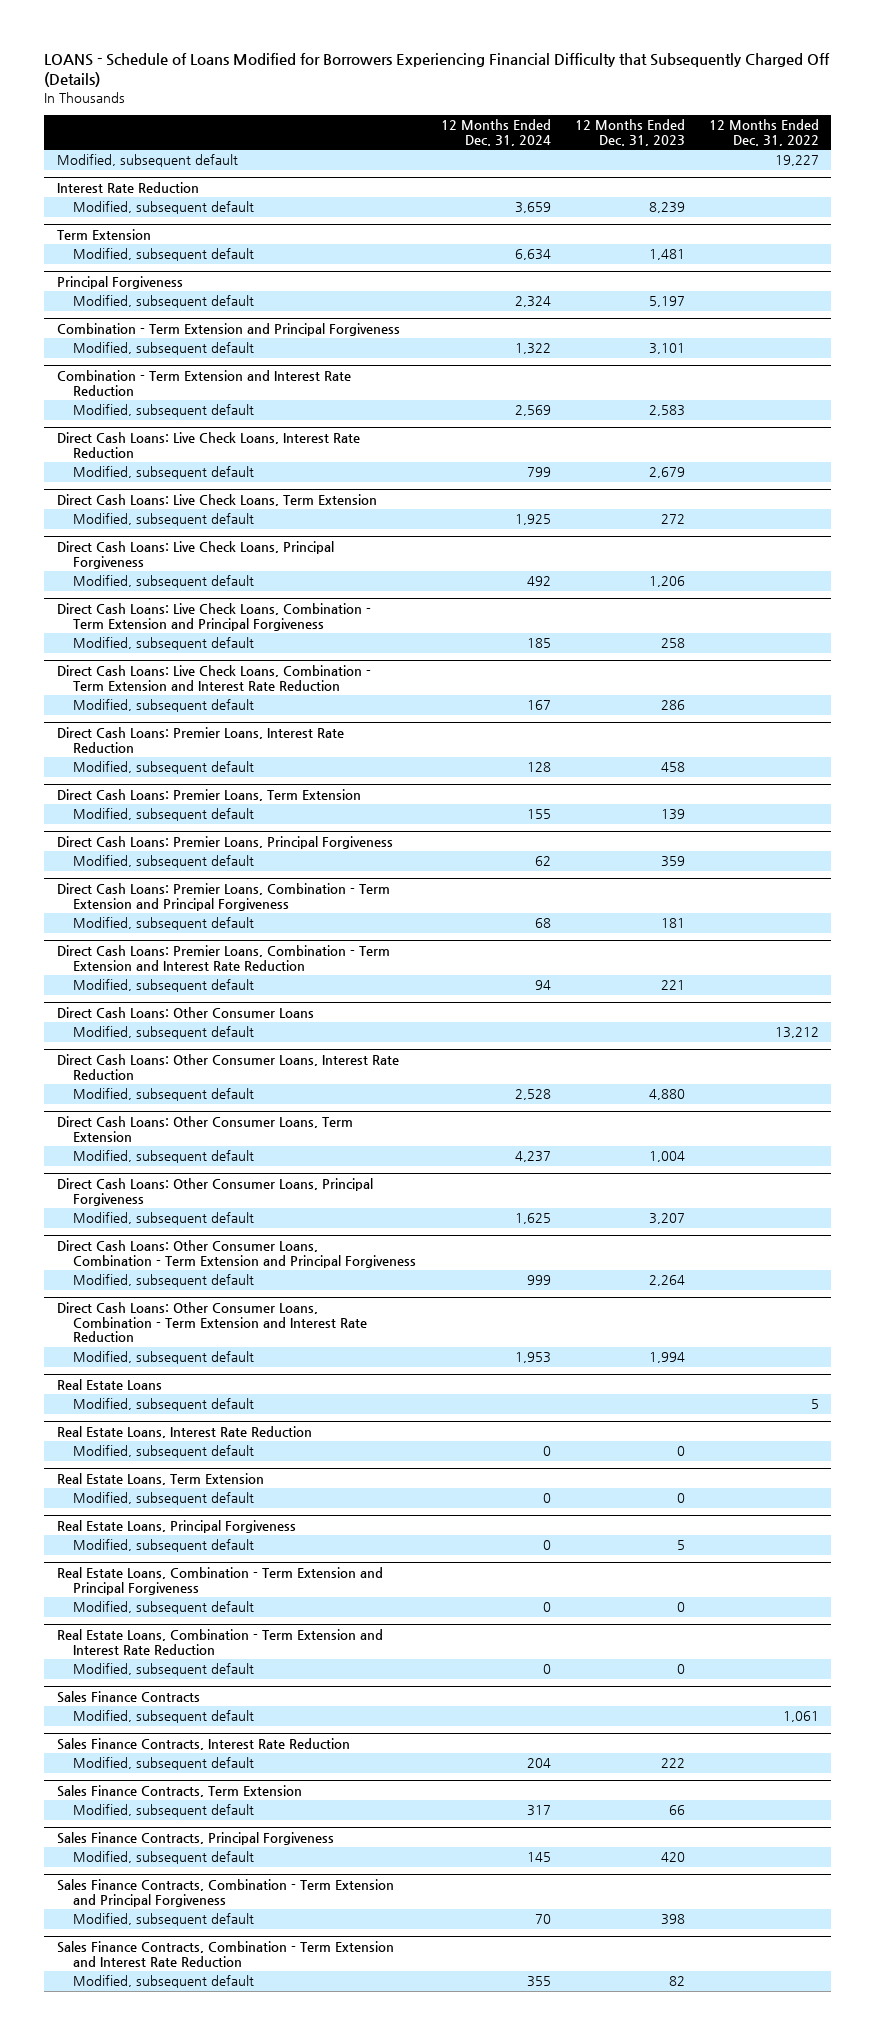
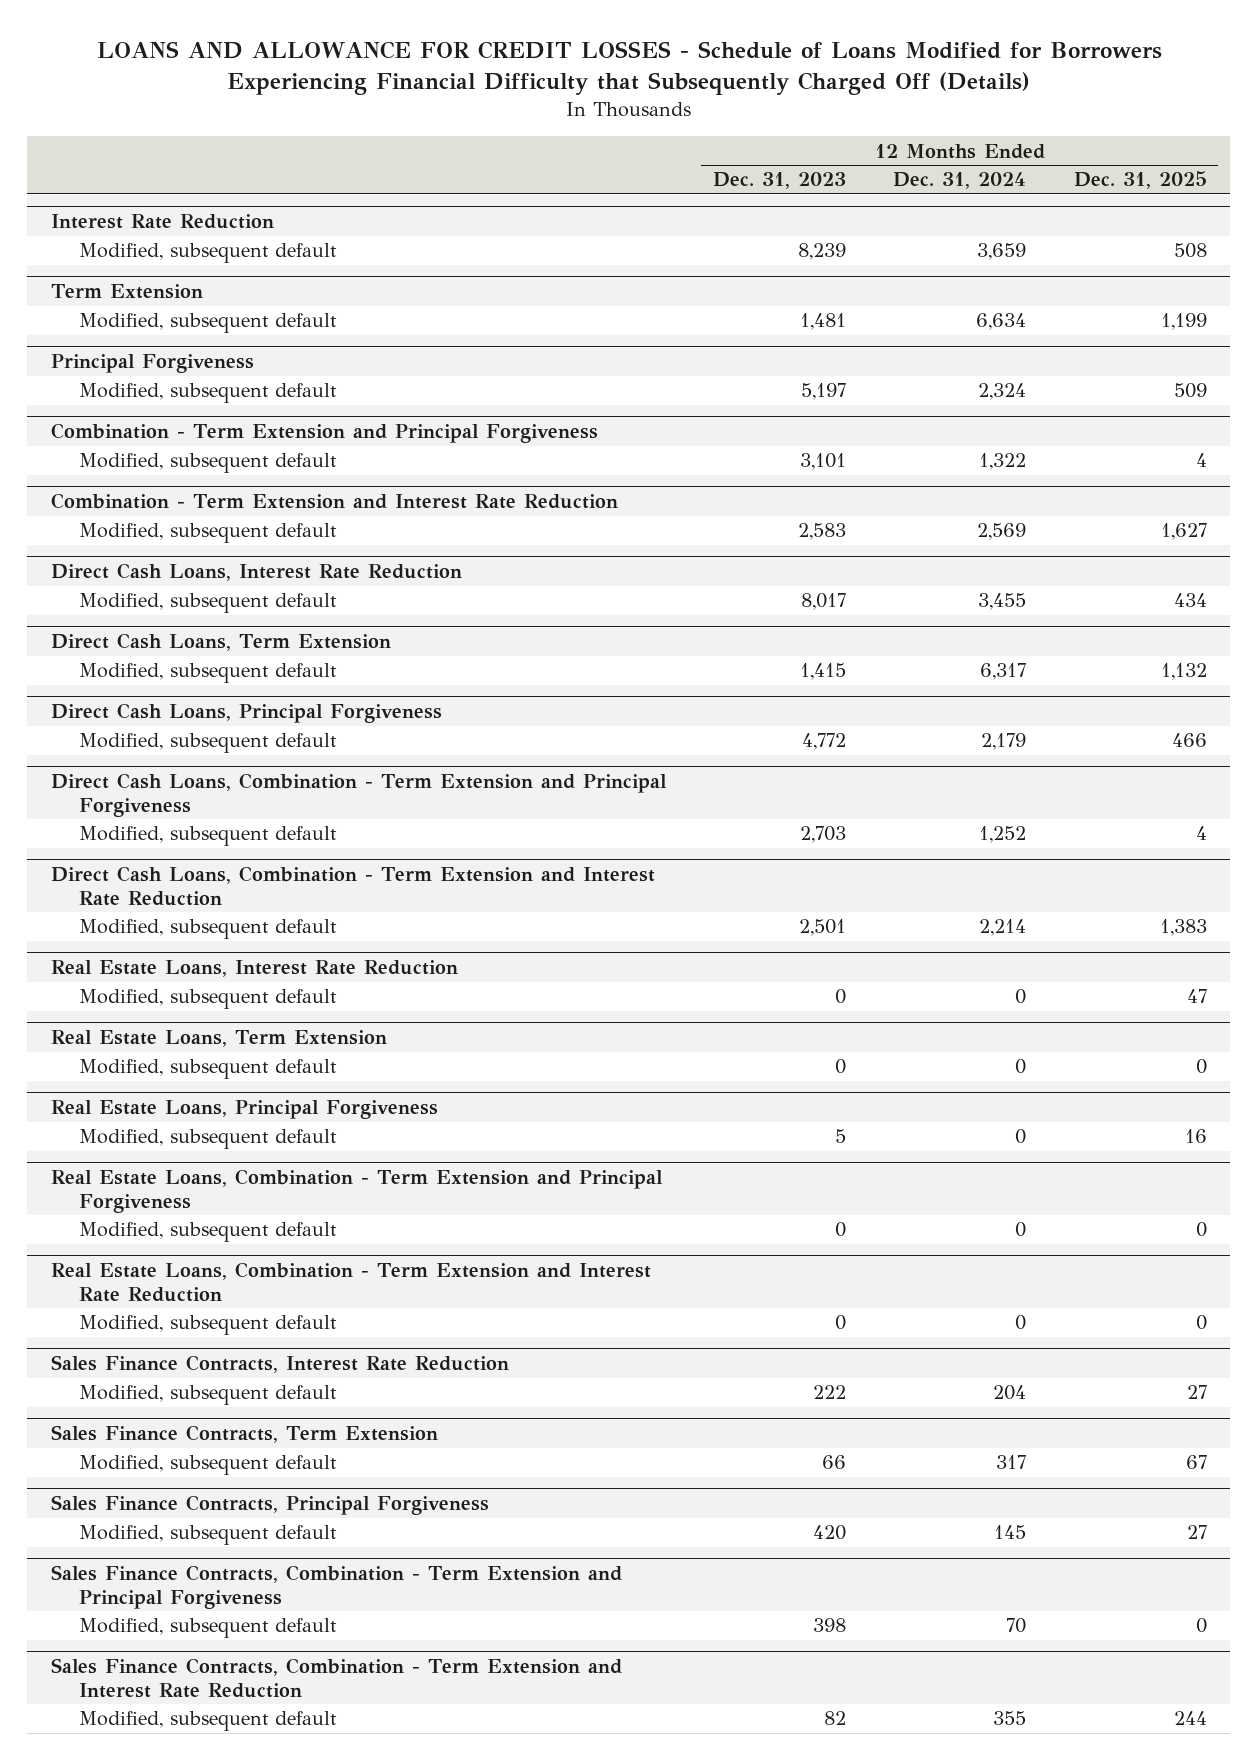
- LOANS - Schedule of Loans Modified for Borrowers Experiencing Financial Difficulty that Subsequently Charged Off (Details)
+ LOANS AND ALLOWANCE FOR CREDIT LOSSES - Schedule of Loans Modified for Borrowers Experiencing Financial Difficulty that Subsequently Charged Off (Details)
- | 12 Months Ended Dec. 31, 2024 | 12 Months Ended Dec. 31, 2023 | 12 Months Ended Dec. 31, 2022
+ | 12 Months Ended Dec. 31, 2023 | 12 Months Ended Dec. 31, 2024 | 12 Months Ended Dec. 31, 2025
- Modified, subsequent default | | | 19,227
- Direct Cash Loans: Live Check Loans, Interest Rate Reduction
- Modified, subsequent default | 799 | 2,679 |
- Direct Cash Loans: Live Check Loans, Term Extension
- Modified, subsequent default | 1,925 | 272 |
- Direct Cash Loans: Live Check Loans, Principal Forgiveness
- Modified, subsequent default | 492 | 1,206 |
- Direct Cash Loans: Live Check Loans, Combination - Term Extension and Principal Forgiveness
- Modified, subsequent default | 185 | 258 |
- Direct Cash Loans: Live Check Loans, Combination - Term Extension and Interest Rate Reduction
- Modified, subsequent default | 167 | 286 |
- Direct Cash Loans: Premier Loans, Interest Rate Reduction
- Modified, subsequent default | 128 | 458 |
- Direct Cash Loans: Premier Loans, Term Extension
- Modified, subsequent default | 155 | 139 |
- Direct Cash Loans: Premier Loans, Principal Forgiveness
- Modified, subsequent default | 62 | 359 |
- Direct Cash Loans: Premier Loans, Combination - Term Extension and Principal Forgiveness
- Modified, subsequent default | 68 | 181 |
- Direct Cash Loans: Premier Loans, Combination - Term Extension and Interest Rate Reduction
- Modified, subsequent default | 94 | 221 |
- Direct Cash Loans: Other Consumer Loans
- Modified, subsequent default | | | 13,212
- Direct Cash Loans: Other Consumer Loans, Interest Rate Reduction
- Modified, subsequent default | 2,528 | 4,880 |
- Direct Cash Loans: Other Consumer Loans, Term Extension
- Modified, subsequent default | 4,237 | 1,004 |
- Direct Cash Loans: Other Consumer Loans, Principal Forgiveness
- Modified, subsequent default | 1,625 | 3,207 |
- Direct Cash Loans: Other Consumer Loans, Combination - Term Extension and Principal Forgiveness
- Modified, subsequent default | 999 | 2,264 |
- Direct Cash Loans: Other Consumer Loans, Combination - Term Extension and Interest Rate Reduction
- Modified, subsequent default | 1,953 | 1,994 |
- Real Estate Loans
- Modified, subsequent default | | | 5
+ Direct Cash Loans, Interest Rate Reduction
+ Modified, subsequent default | 8,017 | 3,455 | 434
+ Direct Cash Loans, Term Extension
+ Modified, subsequent default | 1,415 | 6,317 | 1,132
+ Direct Cash Loans, Principal Forgiveness
+ Modified, subsequent default | 4,772 | 2,179 | 466
+ Direct Cash Loans, Combination - Term Extension and Principal Forgiveness
+ Modified, subsequent default | 2,703 | 1,252 | 4
+ Direct Cash Loans, Combination - Term Extension and Interest Rate Reduction
+ Modified, subsequent default | 2,501 | 2,214 | 1,383
- Sales Finance Contracts
- Modified, subsequent default | | | 1,061

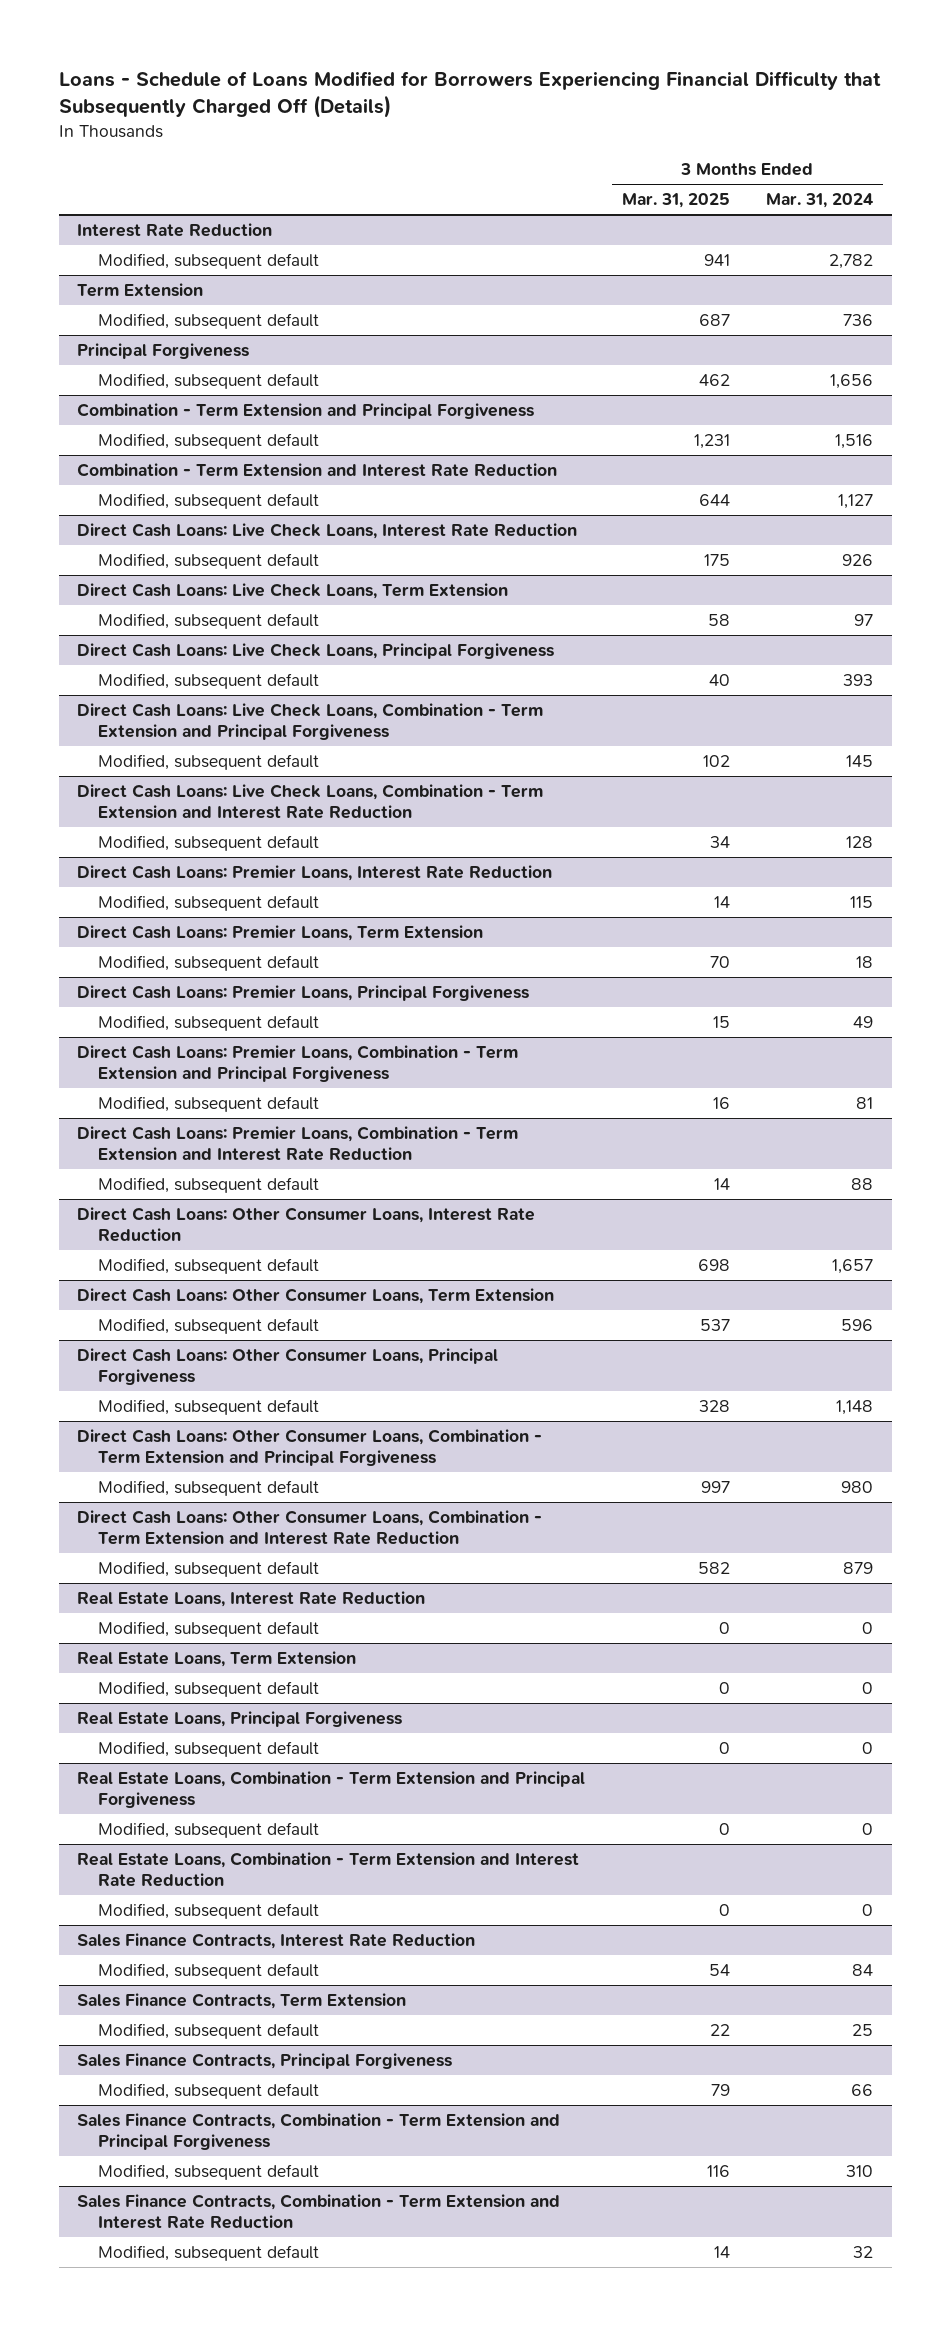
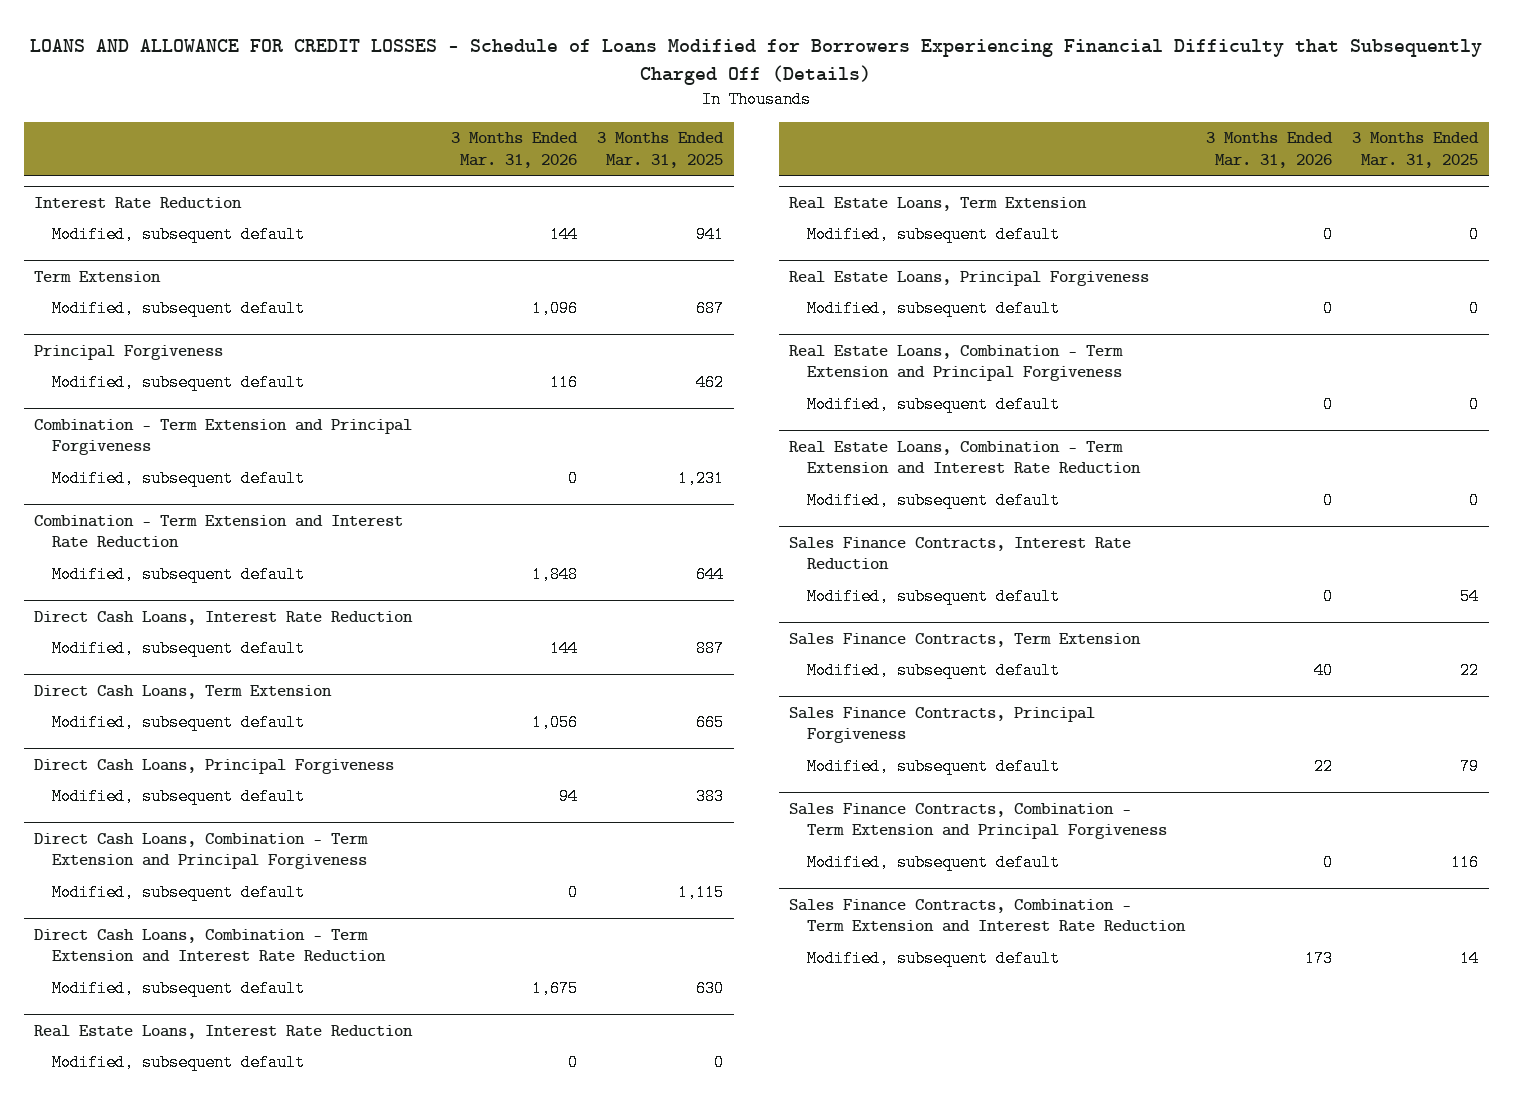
- Loans - Schedule of Loans Modified for Borrowers Experiencing Financial Difficulty that Subsequently Charged Off (Details)
+ LOANS AND ALLOWANCE FOR CREDIT LOSSES - Schedule of Loans Modified for Borrowers Experiencing Financial Difficulty that Subsequently Charged Off (Details)
- | 3 Months Ended Mar. 31, 2025 | 3 Months Ended Mar. 31, 2024
+ | 3 Months Ended Mar. 31, 2026 | 3 Months Ended Mar. 31, 2025
- Direct Cash Loans: Live Check Loans, Interest Rate Reduction
- Modified, subsequent default | 175 | 926
- Direct Cash Loans: Live Check Loans, Term Extension
- Modified, subsequent default | 58 | 97
- Direct Cash Loans: Live Check Loans, Principal Forgiveness
- Modified, subsequent default | 40 | 393
- Direct Cash Loans: Live Check Loans, Combination - Term Extension and Principal Forgiveness
- Modified, subsequent default | 102 | 145
- Direct Cash Loans: Live Check Loans, Combination - Term Extension and Interest Rate Reduction
- Modified, subsequent default | 34 | 128
- Direct Cash Loans: Premier Loans, Interest Rate Reduction
- Modified, subsequent default | 14 | 115
- Direct Cash Loans: Premier Loans, Term Extension
- Modified, subsequent default | 70 | 18
- Direct Cash Loans: Premier Loans, Principal Forgiveness
- Modified, subsequent default | 15 | 49
- Direct Cash Loans: Premier Loans, Combination - Term Extension and Principal Forgiveness
- Modified, subsequent default | 16 | 81
- Direct Cash Loans: Premier Loans, Combination - Term Extension and Interest Rate Reduction
- Modified, subsequent default | 14 | 88
- Direct Cash Loans: Other Consumer Loans, Interest Rate Reduction
- Modified, subsequent default | 698 | 1,657
- Direct Cash Loans: Other Consumer Loans, Term Extension
- Modified, subsequent default | 537 | 596
- Direct Cash Loans: Other Consumer Loans, Principal Forgiveness
- Modified, subsequent default | 328 | 1,148
- Direct Cash Loans: Other Consumer Loans, Combination - Term Extension and Principal Forgiveness
- Modified, subsequent default | 997 | 980
- Direct Cash Loans: Other Consumer Loans, Combination - Term Extension and Interest Rate Reduction
- Modified, subsequent default | 582 | 879
+ Direct Cash Loans, Interest Rate Reduction
+ Modified, subsequent default | 144 | 887
+ Direct Cash Loans, Term Extension
+ Modified, subsequent default | 1,056 | 665
+ Direct Cash Loans, Principal Forgiveness
+ Modified, subsequent default | 94 | 383
+ Direct Cash Loans, Combination - Term Extension and Principal Forgiveness
+ Modified, subsequent default | 0 | 1,115
+ Direct Cash Loans, Combination - Term Extension and Interest Rate Reduction
+ Modified, subsequent default | 1,675 | 630

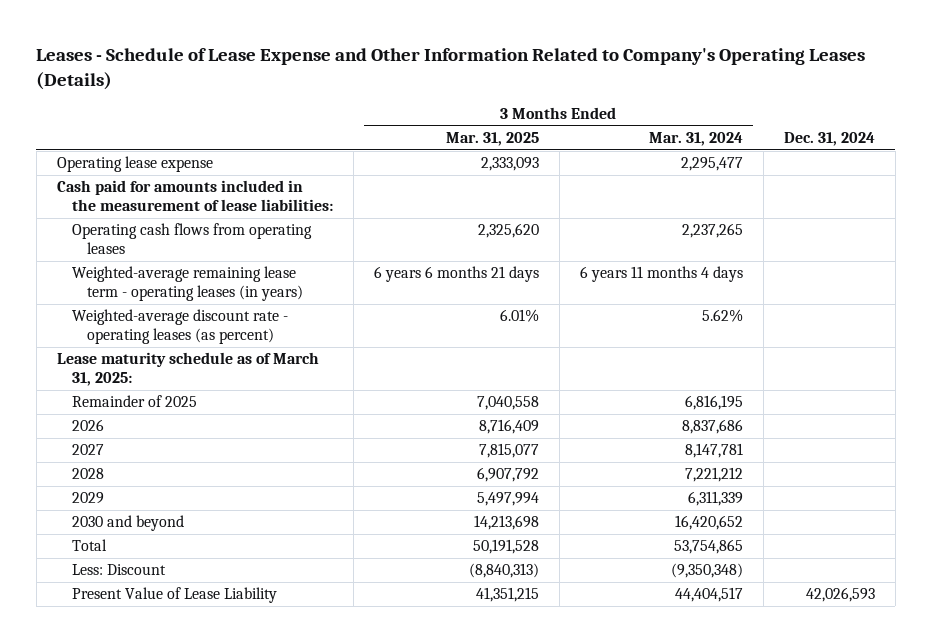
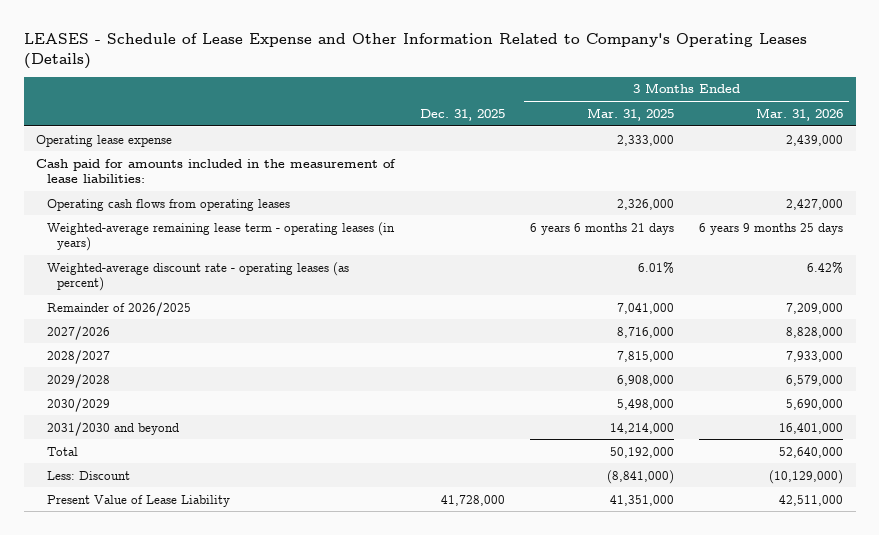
- Leases - Schedule of Lease Expense and Other Information Related to Company's Operating Leases (Details)
+ LEASES - Schedule of Lease Expense and Other Information Related to Company's Operating Leases (Details)
- | 3 Months Ended Mar. 31, 2025 | 3 Months Ended Mar. 31, 2024 | Dec. 31, 2024
+ | Dec. 31, 2025 | 3 Months Ended Mar. 31, 2025 | 3 Months Ended Mar. 31, 2026
- Operating lease expense | 2,333,093 | 2,295,477 |
+ Operating lease expense | | 2,333,000 | 2,439,000
- Operating cash flows from operating leases | 2,325,620 | 2,237,265 |
+ Operating cash flows from operating leases | | 2,326,000 | 2,427,000
- Lease maturity schedule as of March 31, 2025:
- Remainder of 2025 | 7,040,558 | 6,816,195 |
- 2026 | 8,716,409 | 8,837,686 |
- 2027 | 7,815,077 | 8,147,781 |
- 2028 | 6,907,792 | 7,221,212 |
- 2029 | 5,497,994 | 6,311,339 |
- 2030 and beyond | 14,213,698 | 16,420,652 |
- Total | 50,191,528 | 53,754,865 |
- Less: Discount | (8,840,313) | (9,350,348) |
- Present Value of Lease Liability | 41,351,215 | 44,404,517 | 42,026,593
+ Remainder of 2026/2025 | | 7,041,000 | 7,209,000
+ 2027/2026 | | 8,716,000 | 8,828,000
+ 2028/2027 | | 7,815,000 | 7,933,000
+ 2029/2028 | | 6,908,000 | 6,579,000
+ 2030/2029 | | 5,498,000 | 5,690,000
+ 2031/2030 and beyond | | 14,214,000 | 16,401,000
+ Total | | 50,192,000 | 52,640,000
+ Less: Discount | | (8,841,000) | (10,129,000)
+ Present Value of Lease Liability | 41,728,000 | 41,351,000 | 42,511,000

